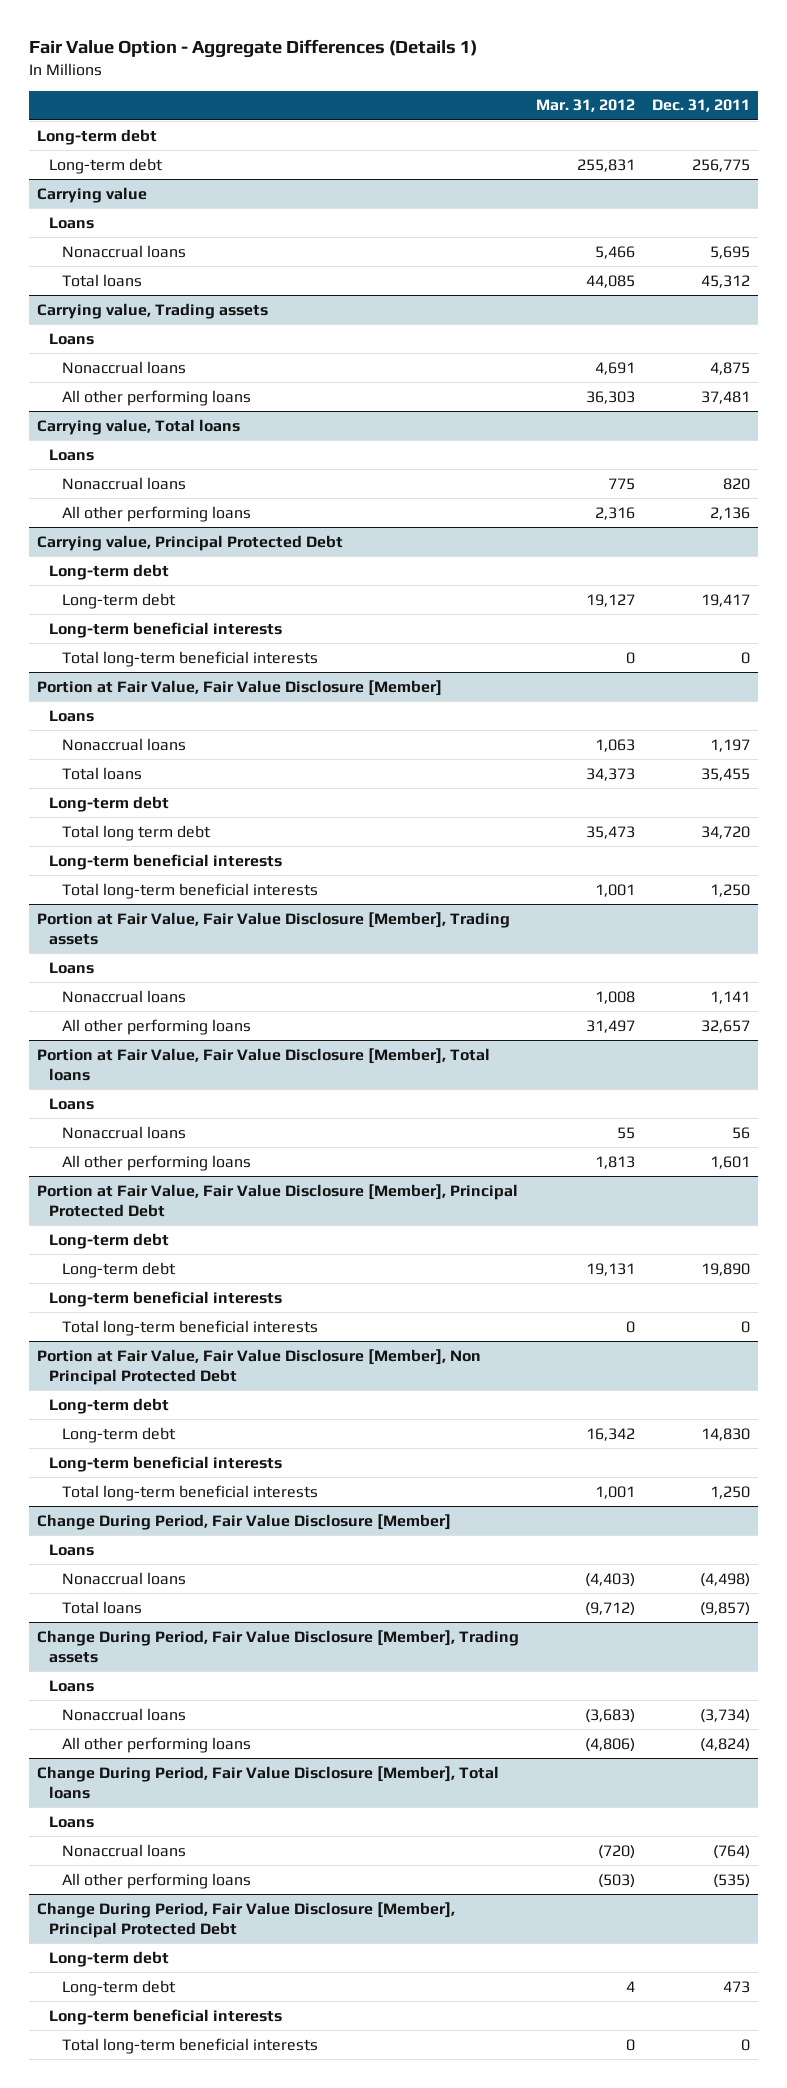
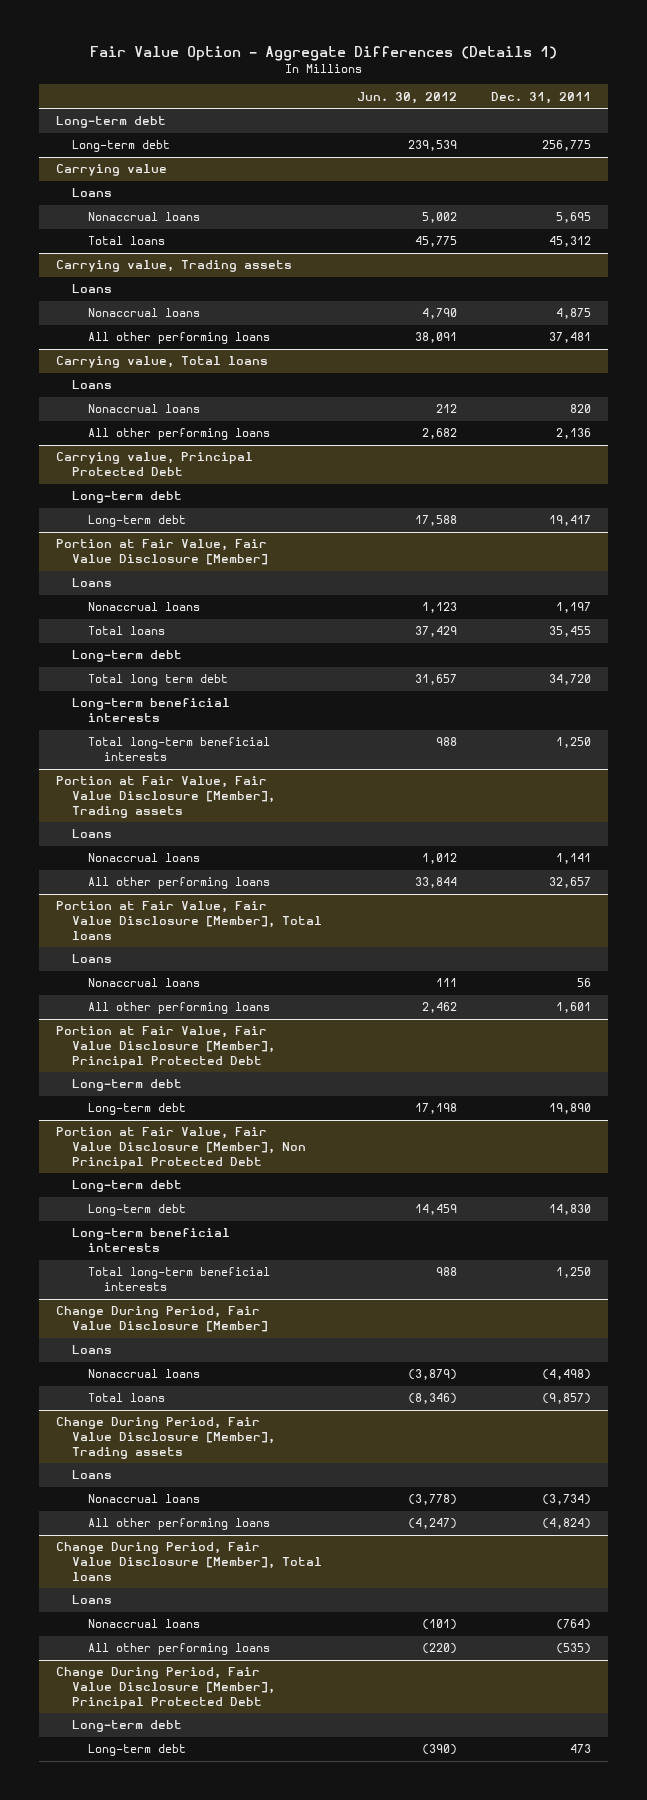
- | Mar. 31, 2012 | Dec. 31, 2011
+ | Jun. 30, 2012 | Dec. 31, 2011
@ Carrying value, Principal Protected Debt
- Long-term beneficial interests
- Total long-term beneficial interests | 0 | 0
@ Portion at Fair Value, Fair Value Disclosure [Member], Principal Protected Debt
- Long-term beneficial interests
- Total long-term beneficial interests | 0 | 0
@ Change During Period, Fair Value Disclosure [Member], Principal Protected Debt
- Long-term beneficial interests
- Total long-term beneficial interests | 0 | 0

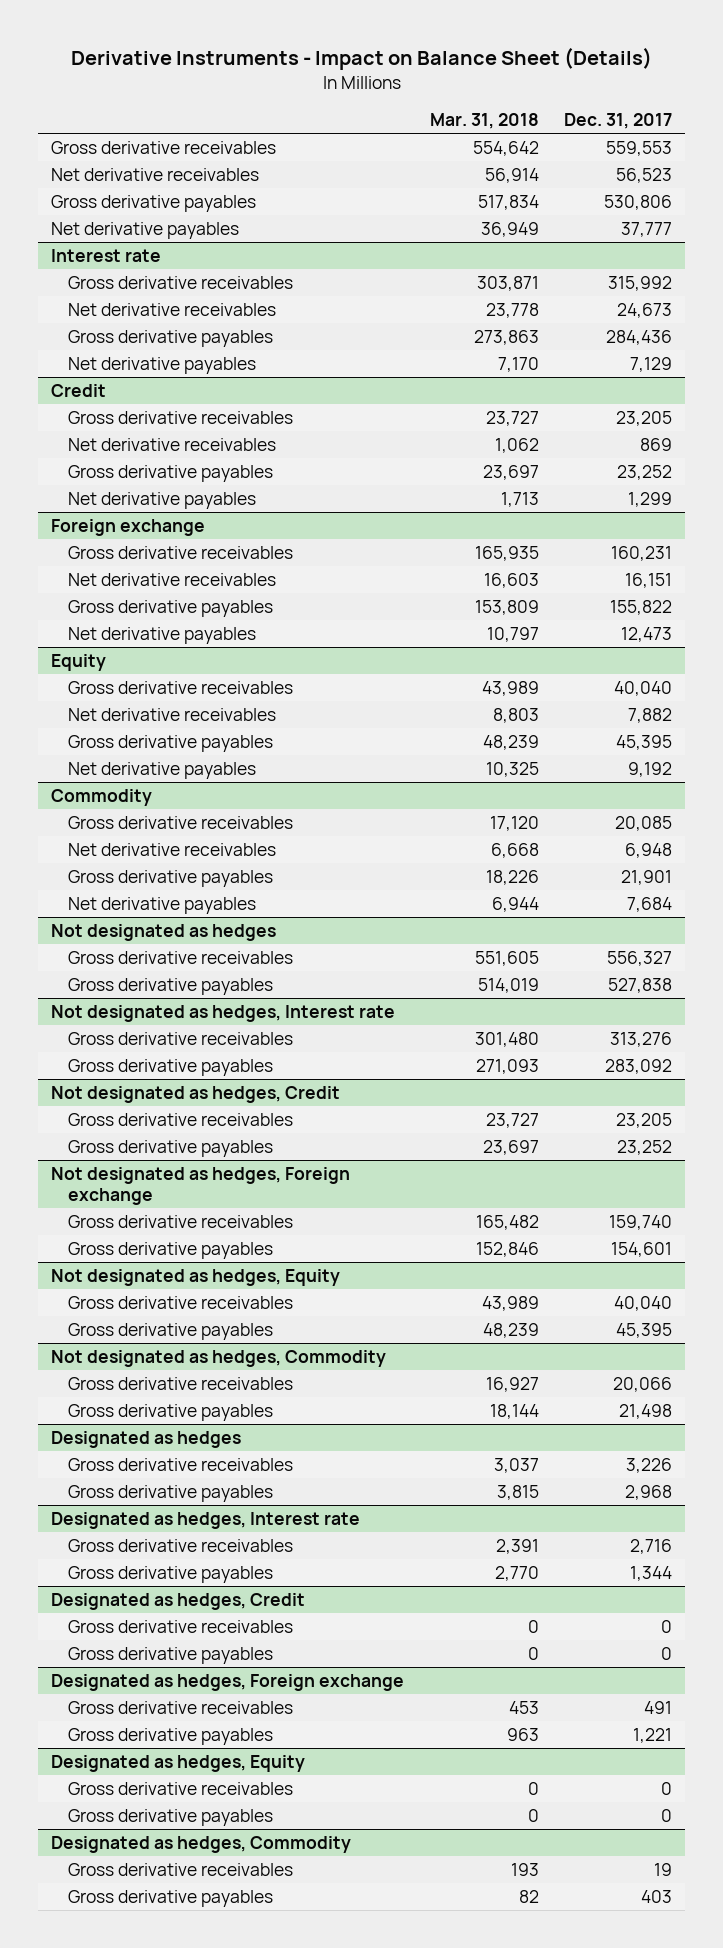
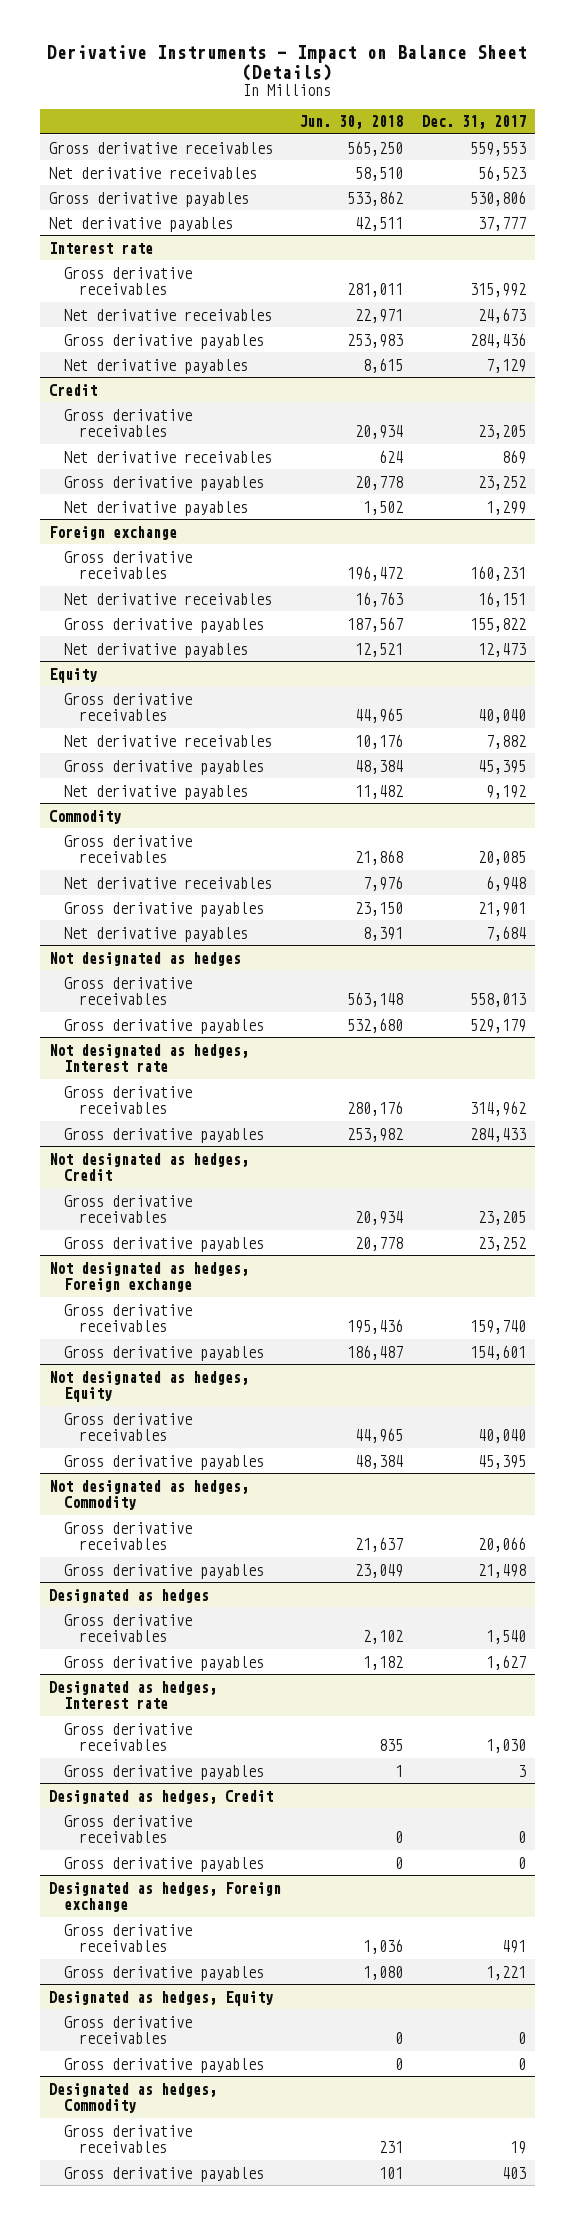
- | Mar. 31, 2018 | Dec. 31, 2017
+ | Jun. 30, 2018 | Dec. 31, 2017
@ Not designated as hedges
- Gross derivative receivables | 551,605 | 556,327
- Gross derivative payables | 514,019 | 527,838
+ Gross derivative receivables | 563,148 | 558,013
+ Gross derivative payables | 532,680 | 529,179
@ Not designated as hedges, Interest rate
- Gross derivative receivables | 301,480 | 313,276
- Gross derivative payables | 271,093 | 283,092
+ Gross derivative receivables | 280,176 | 314,962
+ Gross derivative payables | 253,982 | 284,433
@ Designated as hedges
- Gross derivative receivables | 3,037 | 3,226
- Gross derivative payables | 3,815 | 2,968
+ Gross derivative receivables | 2,102 | 1,540
+ Gross derivative payables | 1,182 | 1,627
@ Designated as hedges, Interest rate
- Gross derivative receivables | 2,391 | 2,716
- Gross derivative payables | 2,770 | 1,344
+ Gross derivative receivables | 835 | 1,030
+ Gross derivative payables | 1 | 3

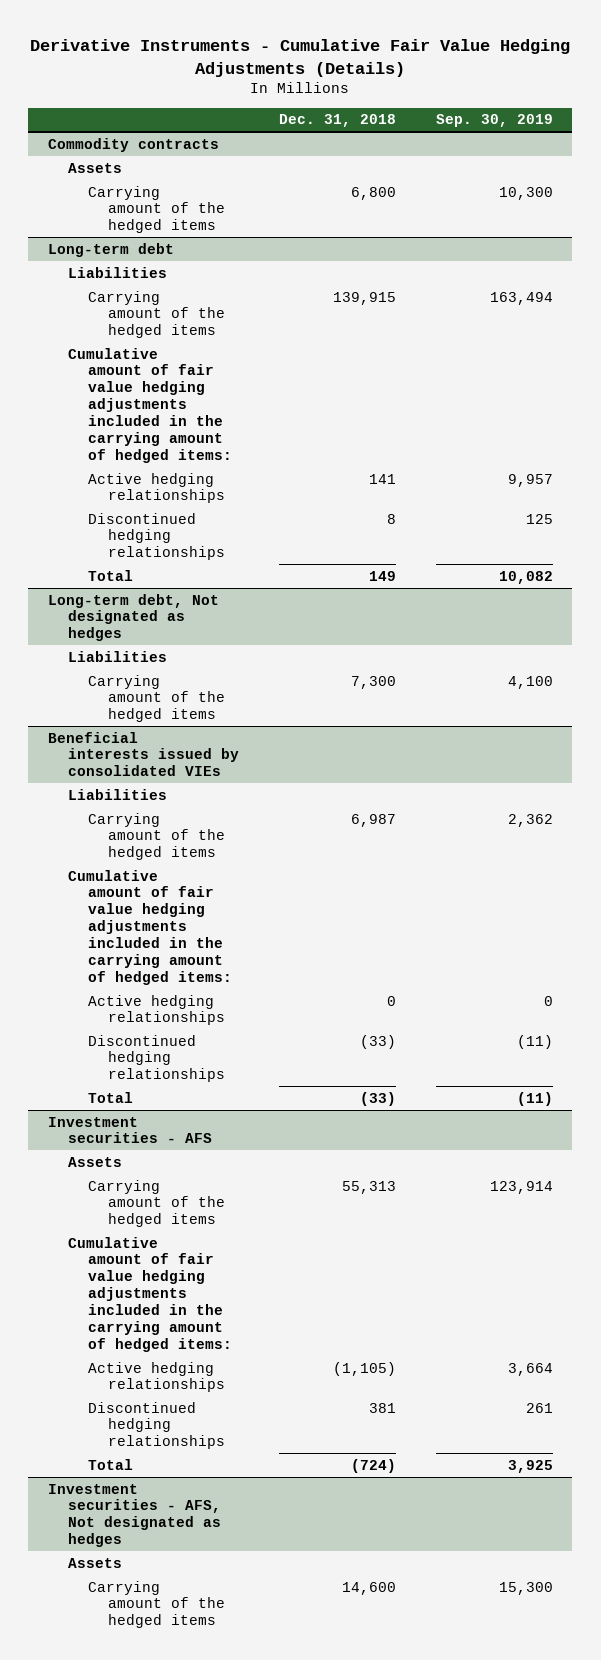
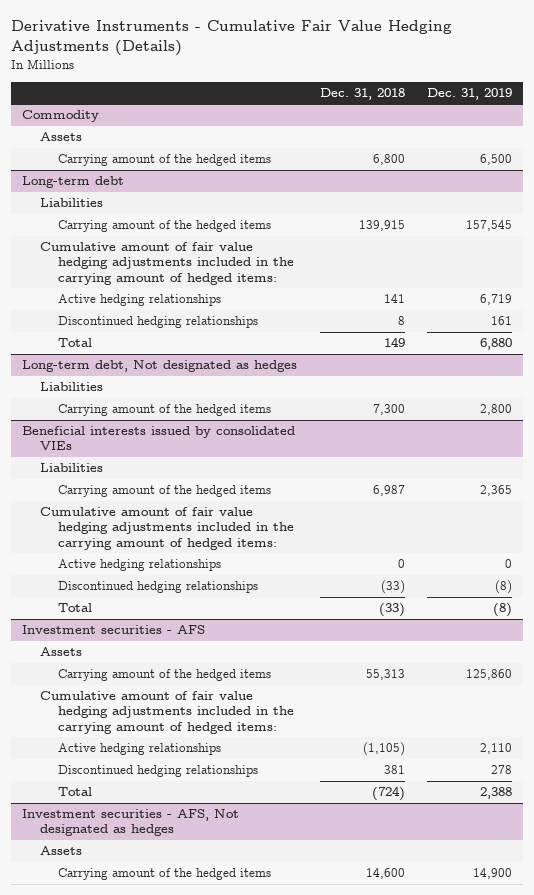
- | Dec. 31, 2018 | Sep. 30, 2019
+ | Dec. 31, 2018 | Dec. 31, 2019
- Commodity contracts
+ Commodity

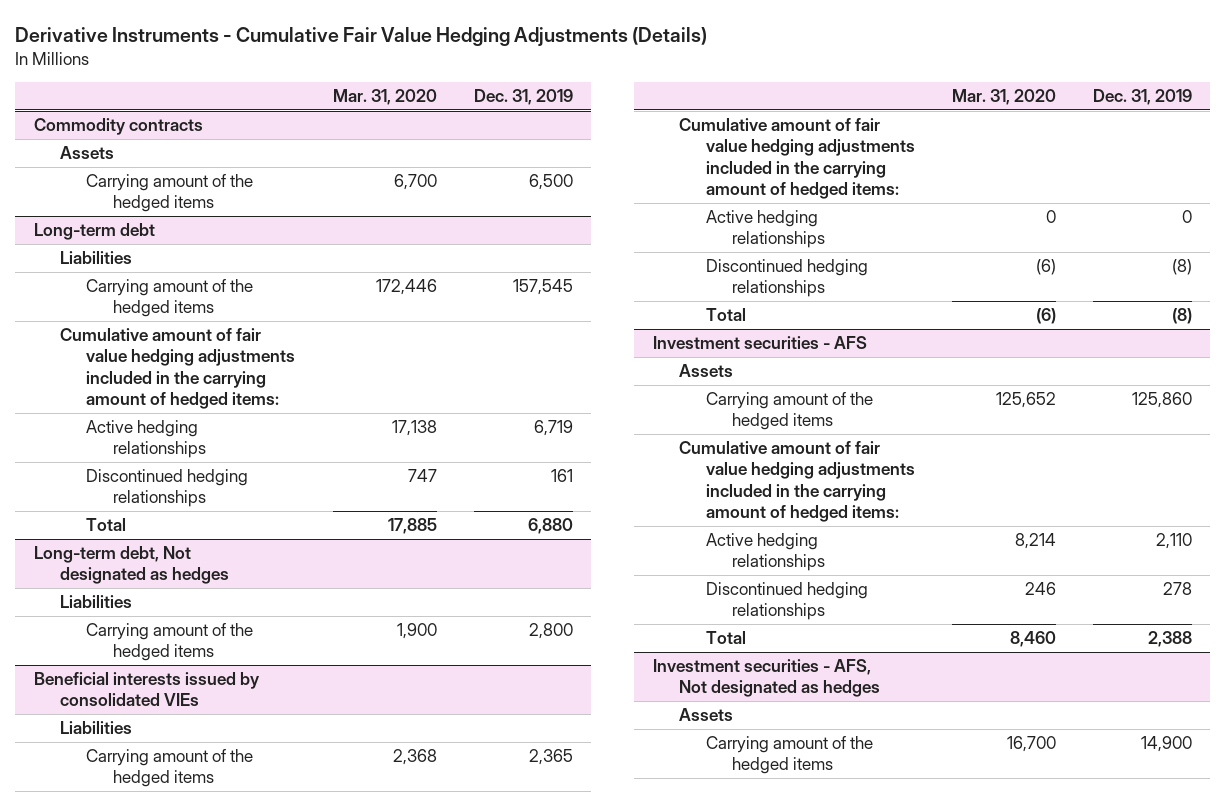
- | Dec. 31, 2018 | Dec. 31, 2019
+ | Mar. 31, 2020 | Dec. 31, 2019
- Commodity
+ Commodity contracts

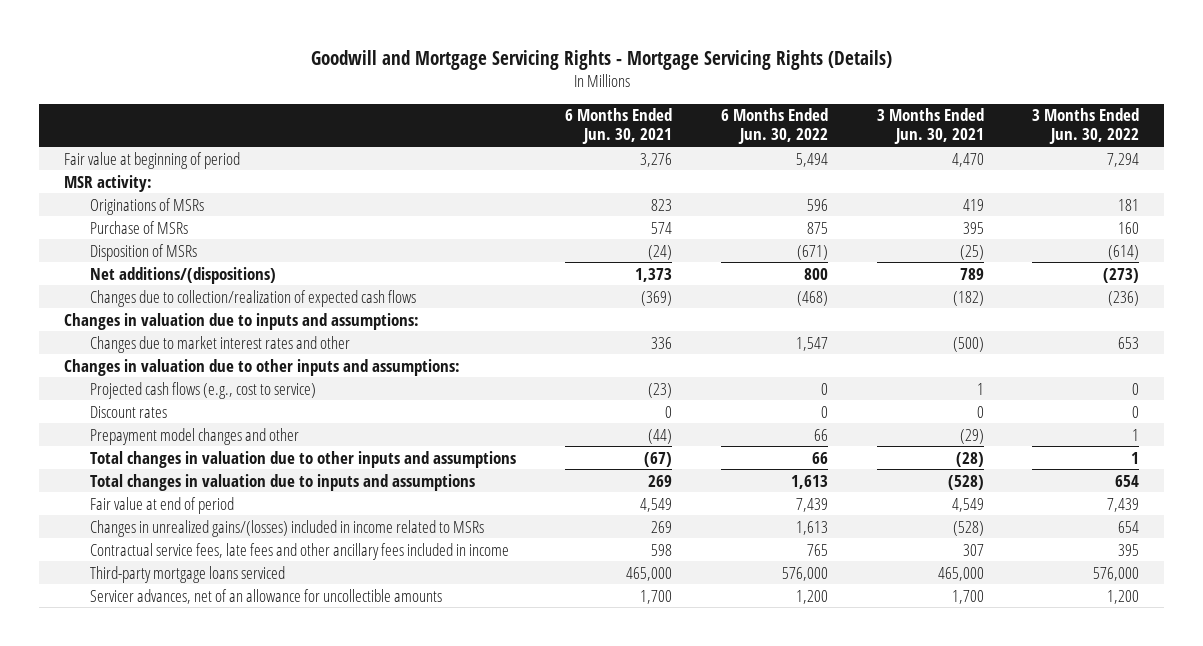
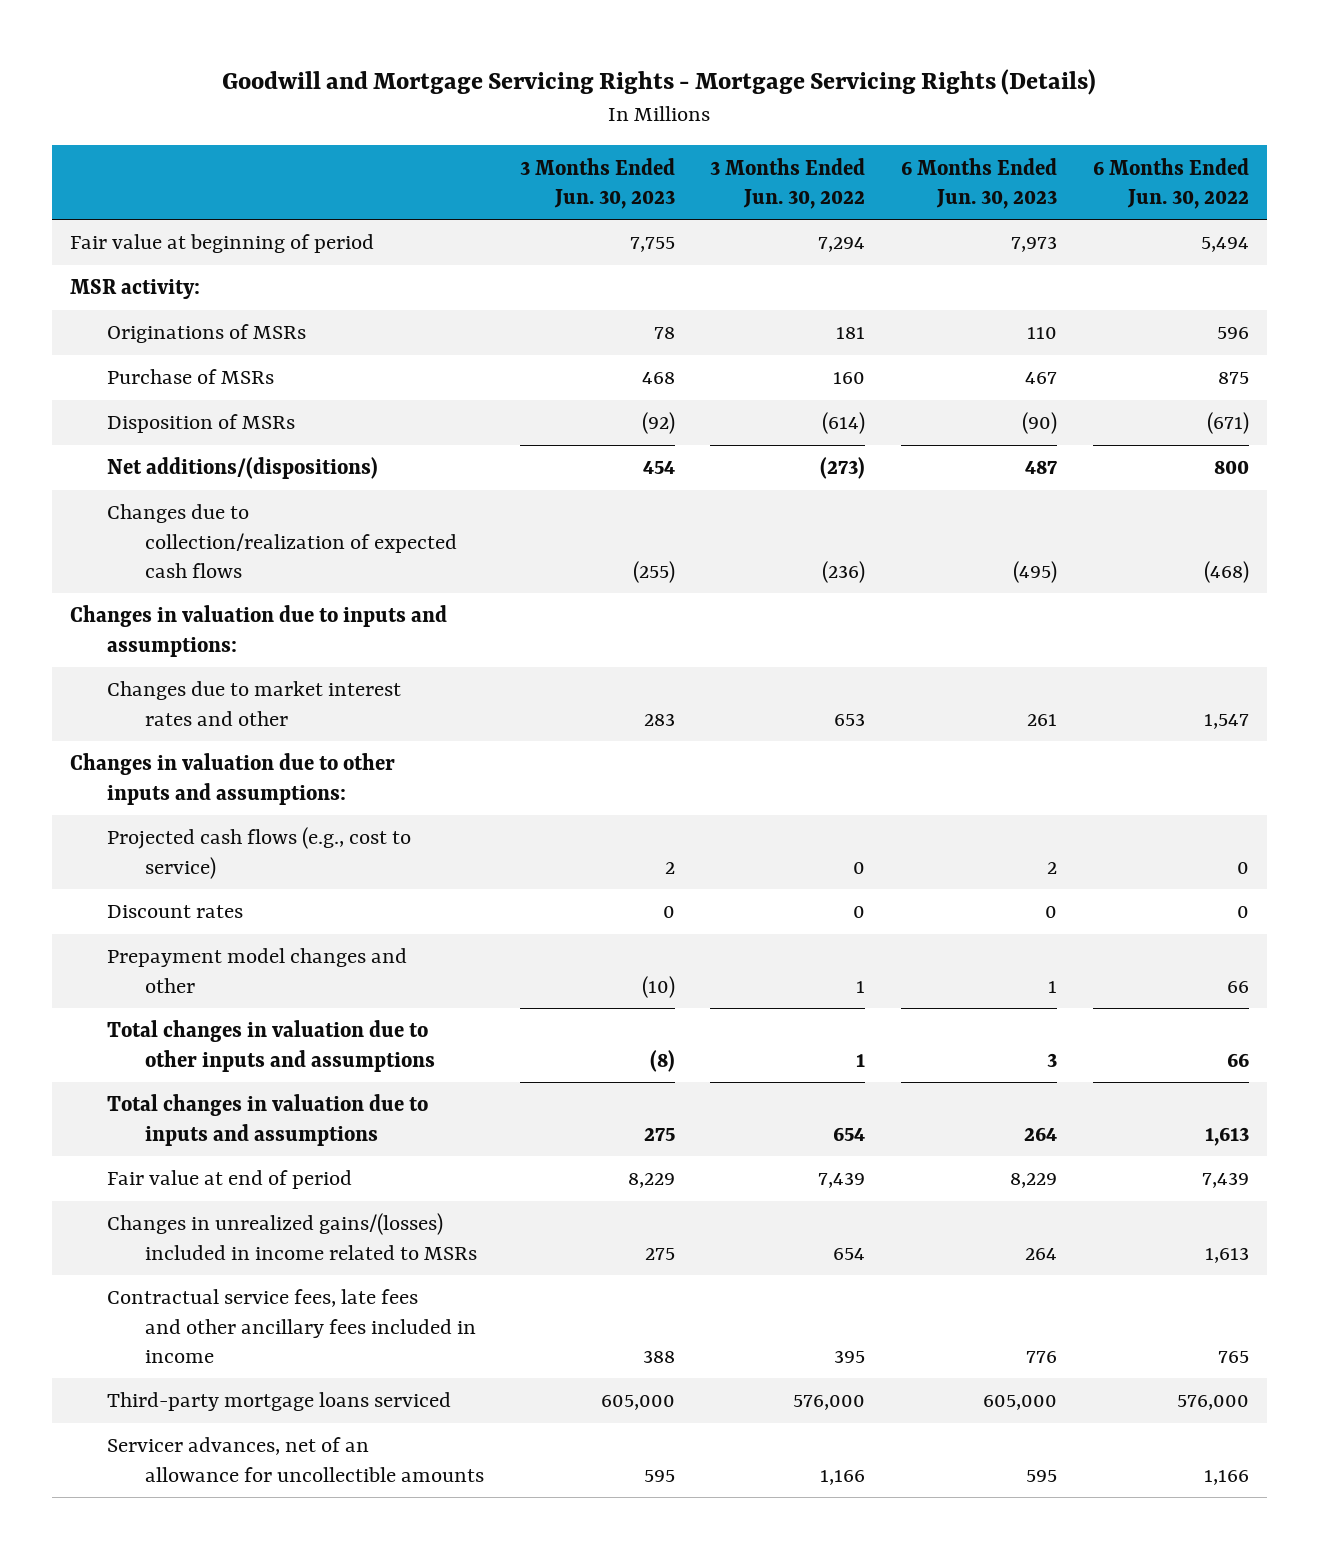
- | 6 Months Ended Jun. 30, 2021 | 6 Months Ended Jun. 30, 2022 | 3 Months Ended Jun. 30, 2021 | 3 Months Ended Jun. 30, 2022
+ | 3 Months Ended Jun. 30, 2023 | 3 Months Ended Jun. 30, 2022 | 6 Months Ended Jun. 30, 2023 | 6 Months Ended Jun. 30, 2022
- Servicer advances, net of an allowance for uncollectible amounts | 1,700 | 1,200 | 1,700 | 1,200
+ Servicer advances, net of an allowance for uncollectible amounts | 595 | 1,166 | 595 | 1,166

